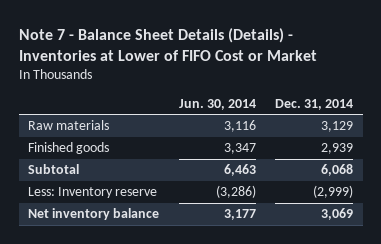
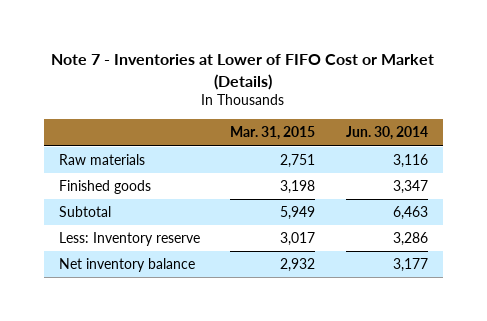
- Note 7 - Balance Sheet Details (Details) - Inventories at Lower of FIFO Cost or Market
+ Note 7 - Inventories at Lower of FIFO Cost or Market (Details)
- | Jun. 30, 2014 | Dec. 31, 2014
+ | Mar. 31, 2015 | Jun. 30, 2014
- Less: Inventory reserve | (3,286) | (2,999)
+ Less: Inventory reserve | 3,017 | 3,286

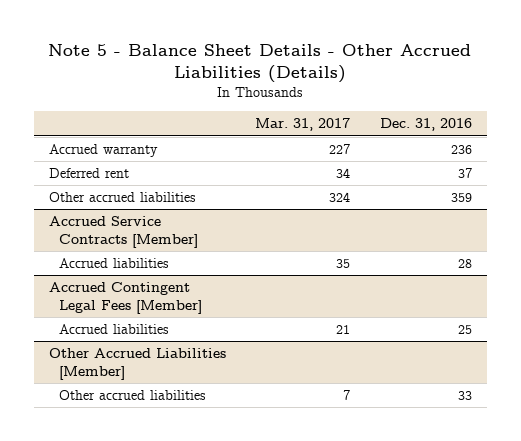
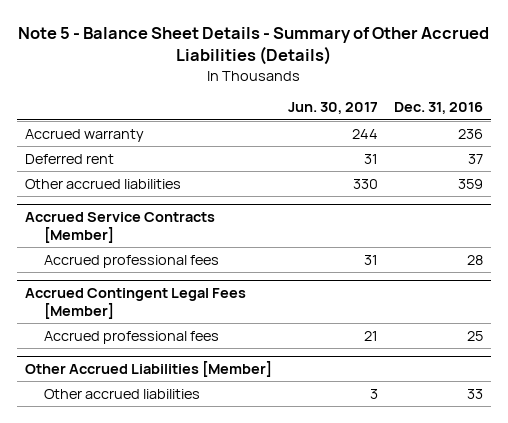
- Note 5 - Balance Sheet Details - Other Accrued Liabilities (Details)
+ Note 5 - Balance Sheet Details - Summary of Other Accrued Liabilities (Details)
- | Mar. 31, 2017 | Dec. 31, 2016
+ | Jun. 30, 2017 | Dec. 31, 2016
@ Accrued Service Contracts [Member]
- Accrued liabilities | 35 | 28
+ Accrued professional fees | 31 | 28
@ Accrued Contingent Legal Fees [Member]
- Accrued liabilities | 21 | 25
+ Accrued professional fees | 21 | 25

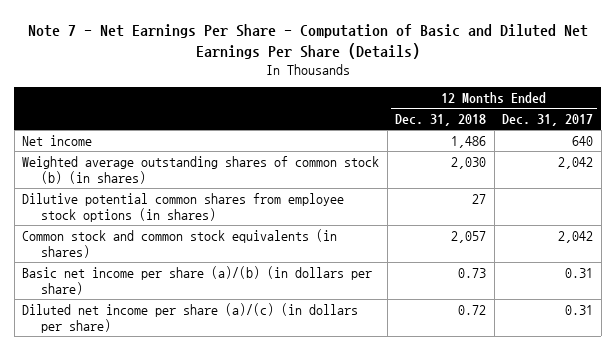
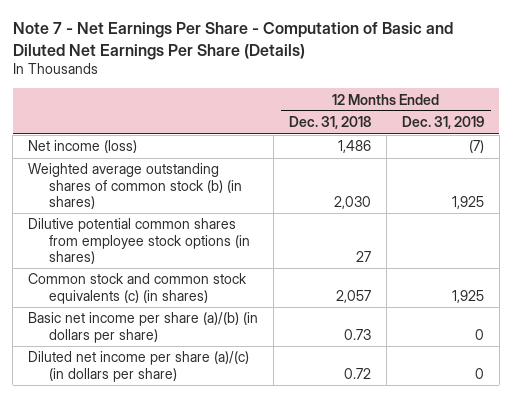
- | 12 Months Ended Dec. 31, 2018 | 12 Months Ended Dec. 31, 2017
+ | 12 Months Ended Dec. 31, 2018 | 12 Months Ended Dec. 31, 2019
- Net income | 1,486 | 640
+ Net income (loss) | 1,486 | (7)
- Common stock and common stock equivalents (in shares) | 2,057 | 2,042
+ Common stock and common stock equivalents (c) (in shares) | 2,057 | 1,925

